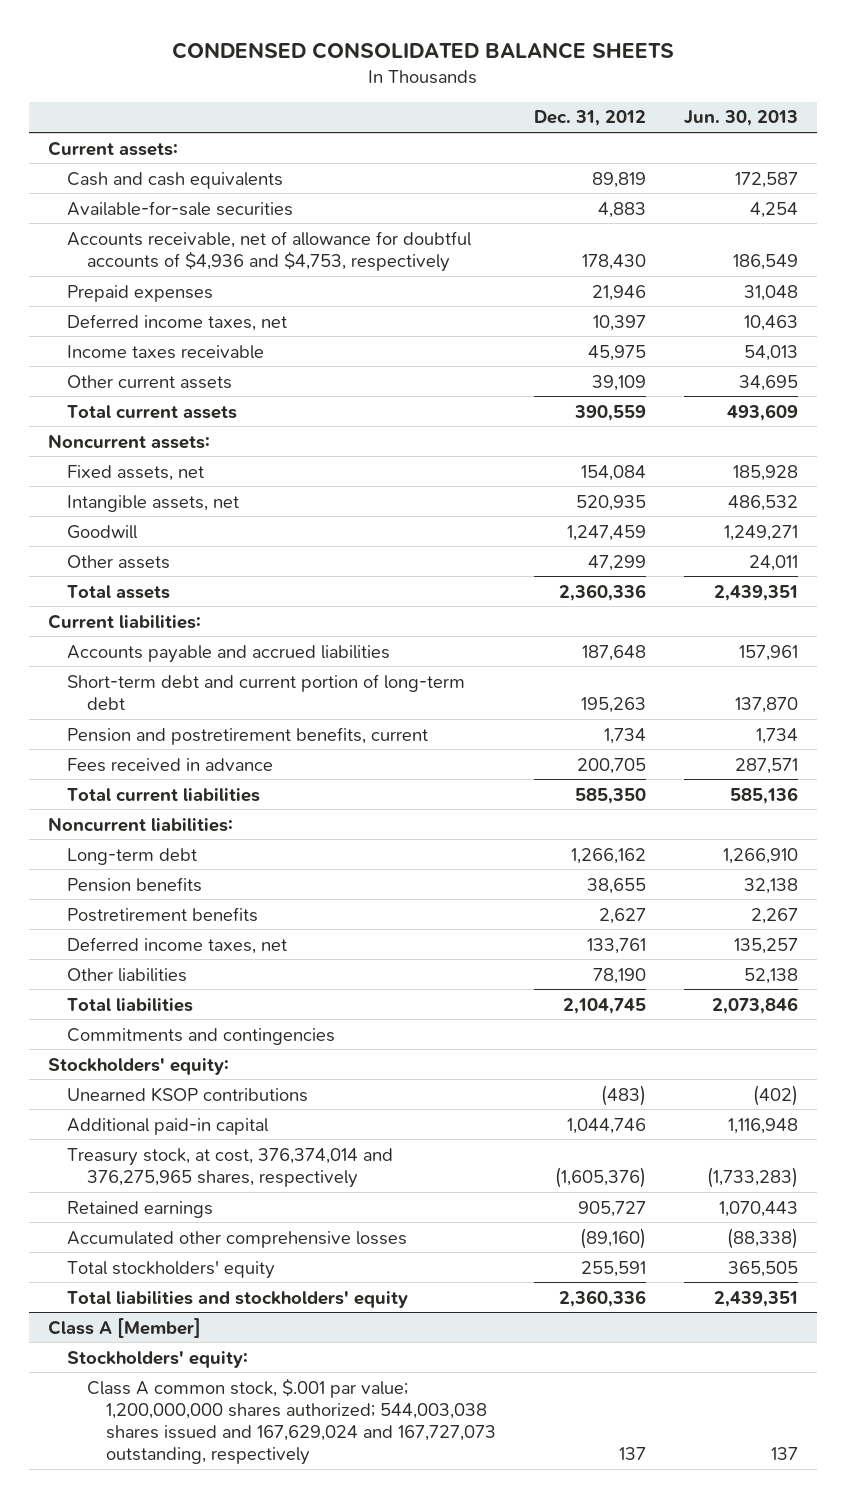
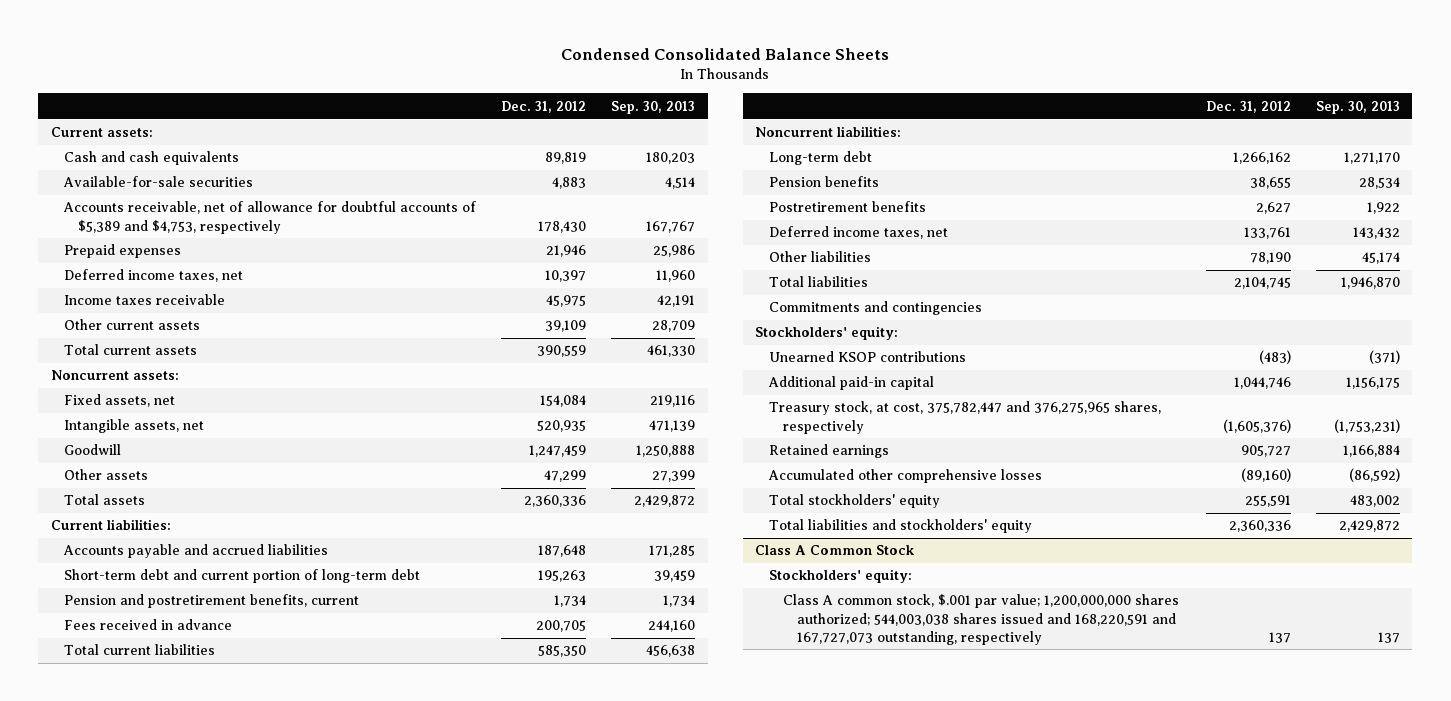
- CONDENSED CONSOLIDATED BALANCE SHEETS
+ Condensed Consolidated Balance Sheets
- | Dec. 31, 2012 | Jun. 30, 2013
+ | Dec. 31, 2012 | Sep. 30, 2013
- Accounts receivable, net of allowance for doubtful accounts of $4,936 and $4,753, respectively | 178,430 | 186,549
+ Accounts receivable, net of allowance for doubtful accounts of $5,389 and $4,753, respectively | 178,430 | 167,767
- Treasury stock, at cost, 376,374,014 and 376,275,965 shares, respectively | (1,605,376) | (1,733,283)
+ Treasury stock, at cost, 375,782,447 and 376,275,965 shares, respectively | (1,605,376) | (1,753,231)
- Class A [Member]
+ Class A Common Stock
- Class A common stock, $.001 par value; 1,200,000,000 shares authorized; 544,003,038 shares issued and 167,629,024 and 167,727,073 outstanding, respectively | 137 | 137
+ Class A common stock, $.001 par value; 1,200,000,000 shares authorized; 544,003,038 shares issued and 168,220,591 and 167,727,073 outstanding, respectively | 137 | 137

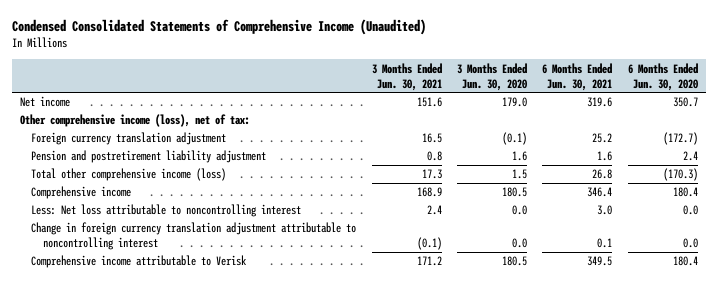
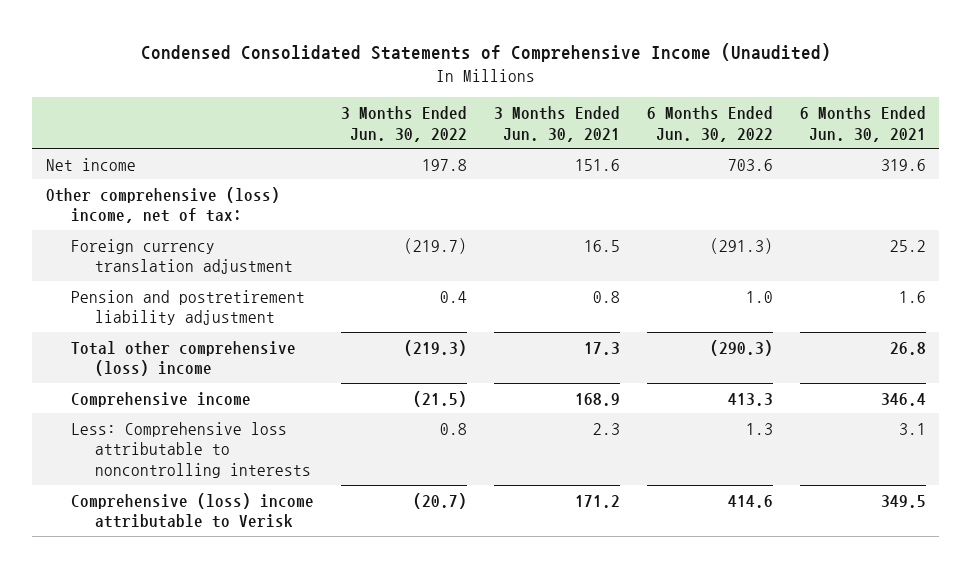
- | 3 Months Ended Jun. 30, 2021 | 3 Months Ended Jun. 30, 2020 | 6 Months Ended Jun. 30, 2021 | 6 Months Ended Jun. 30, 2020
+ | 3 Months Ended Jun. 30, 2022 | 3 Months Ended Jun. 30, 2021 | 6 Months Ended Jun. 30, 2022 | 6 Months Ended Jun. 30, 2021
- Other comprehensive income (loss), net of tax:
+ Other comprehensive (loss) income, net of tax:
- Total other comprehensive income (loss) | 17.3 | 1.5 | 26.8 | (170.3)
+ Total other comprehensive (loss) income | (219.3) | 17.3 | (290.3) | 26.8
- Less: Net loss attributable to noncontrolling interest | 2.4 | 0.0 | 3.0 | 0.0
- Change in foreign currency translation adjustment attributable to noncontrolling interest | (0.1) | 0.0 | 0.1 | 0.0
- Comprehensive income attributable to Verisk | 171.2 | 180.5 | 349.5 | 180.4
+ Less: Comprehensive loss attributable to noncontrolling interests | 0.8 | 2.3 | 1.3 | 3.1
+ Comprehensive (loss) income attributable to Verisk | (20.7) | 171.2 | 414.6 | 349.5

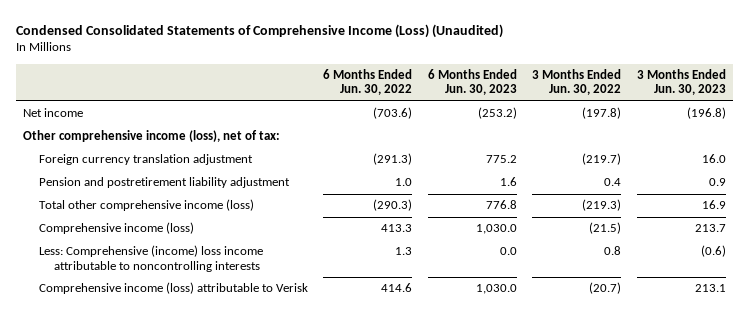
- Condensed Consolidated Statements of Comprehensive Income (Unaudited)
+ Condensed Consolidated Statements of Comprehensive Income (Loss) (Unaudited)
- | 3 Months Ended Jun. 30, 2022 | 3 Months Ended Jun. 30, 2021 | 6 Months Ended Jun. 30, 2022 | 6 Months Ended Jun. 30, 2021
+ | 6 Months Ended Jun. 30, 2022 | 6 Months Ended Jun. 30, 2023 | 3 Months Ended Jun. 30, 2022 | 3 Months Ended Jun. 30, 2023
- Net income | 197.8 | 151.6 | 703.6 | 319.6
- Other comprehensive (loss) income, net of tax:
+ Net income | (703.6) | (253.2) | (197.8) | (196.8)
+ Other comprehensive income (loss), net of tax:
- Total other comprehensive (loss) income | (219.3) | 17.3 | (290.3) | 26.8
- Comprehensive income | (21.5) | 168.9 | 413.3 | 346.4
- Less: Comprehensive loss attributable to noncontrolling interests | 0.8 | 2.3 | 1.3 | 3.1
- Comprehensive (loss) income attributable to Verisk | (20.7) | 171.2 | 414.6 | 349.5
+ Total other comprehensive income (loss) | (290.3) | 776.8 | (219.3) | 16.9
+ Comprehensive income (loss) | 413.3 | 1,030.0 | (21.5) | 213.7
+ Less: Comprehensive (income) loss income attributable to noncontrolling interests | 1.3 | 0.0 | 0.8 | (0.6)
+ Comprehensive income (loss) attributable to Verisk | 414.6 | 1,030.0 | (20.7) | 213.1

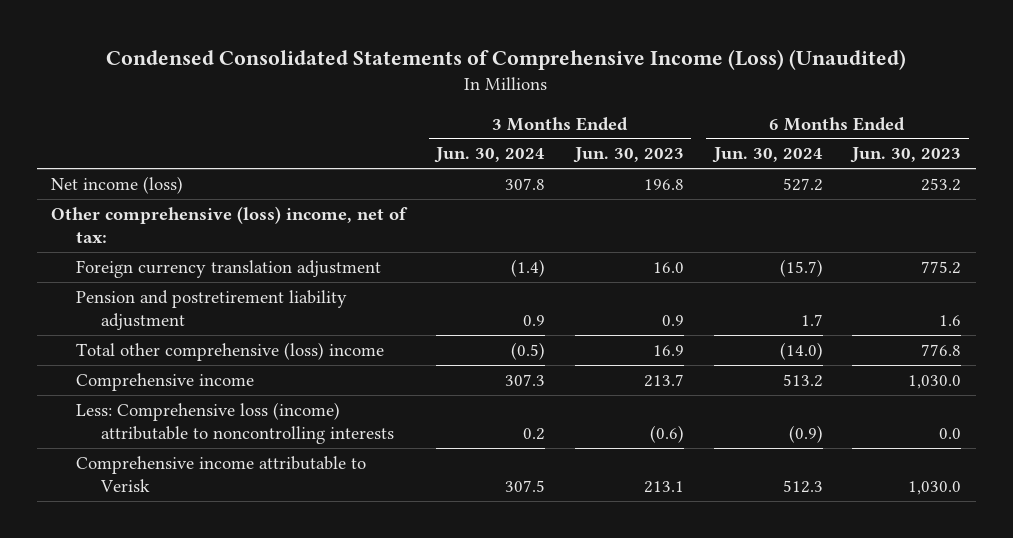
- | 6 Months Ended Jun. 30, 2022 | 6 Months Ended Jun. 30, 2023 | 3 Months Ended Jun. 30, 2022 | 3 Months Ended Jun. 30, 2023
+ | 3 Months Ended Jun. 30, 2024 | 3 Months Ended Jun. 30, 2023 | 6 Months Ended Jun. 30, 2024 | 6 Months Ended Jun. 30, 2023
- Net income | (703.6) | (253.2) | (197.8) | (196.8)
- Other comprehensive income (loss), net of tax:
+ Net income (loss) | 307.8 | 196.8 | 527.2 | 253.2
+ Other comprehensive (loss) income, net of tax:
- Total other comprehensive income (loss) | (290.3) | 776.8 | (219.3) | 16.9
- Comprehensive income (loss) | 413.3 | 1,030.0 | (21.5) | 213.7
- Less: Comprehensive (income) loss income attributable to noncontrolling interests | 1.3 | 0.0 | 0.8 | (0.6)
- Comprehensive income (loss) attributable to Verisk | 414.6 | 1,030.0 | (20.7) | 213.1
+ Total other comprehensive (loss) income | (0.5) | 16.9 | (14.0) | 776.8
+ Comprehensive income | 307.3 | 213.7 | 513.2 | 1,030.0
+ Less: Comprehensive loss (income) attributable to noncontrolling interests | 0.2 | (0.6) | (0.9) | 0.0
+ Comprehensive income attributable to Verisk | 307.5 | 213.1 | 512.3 | 1,030.0

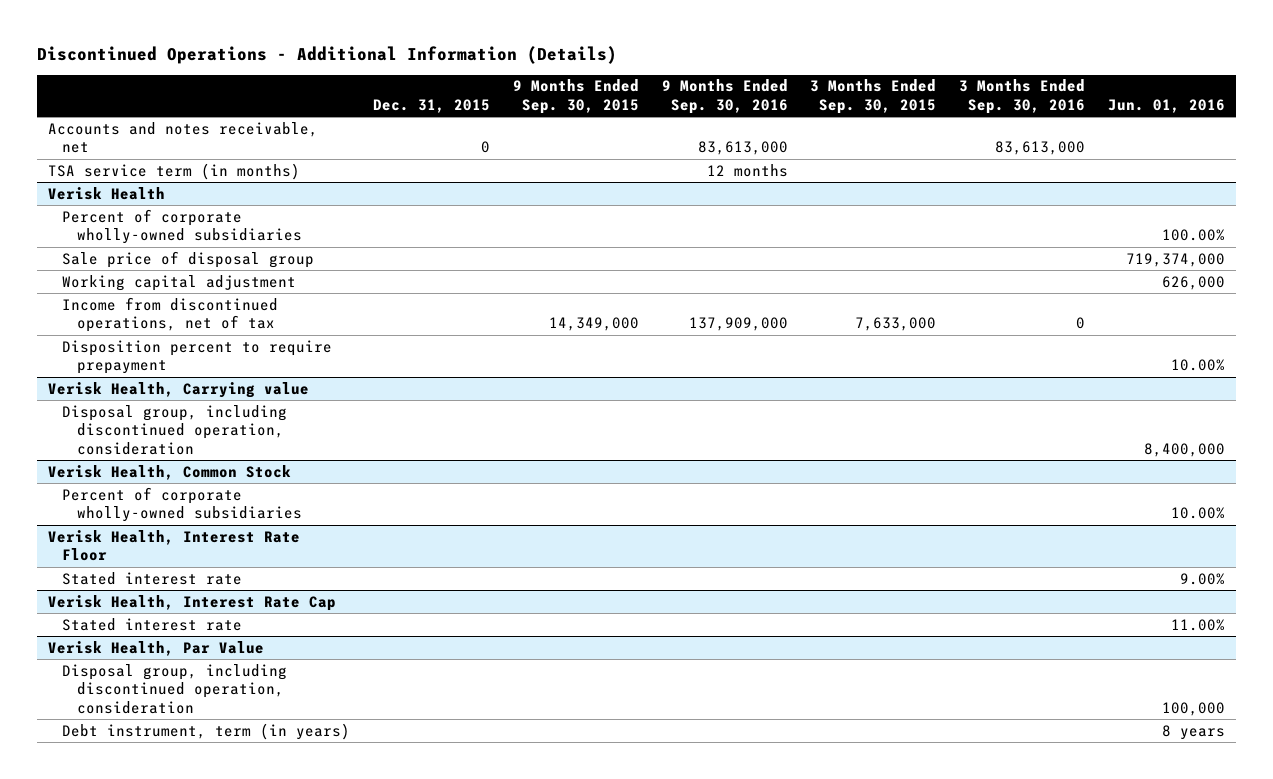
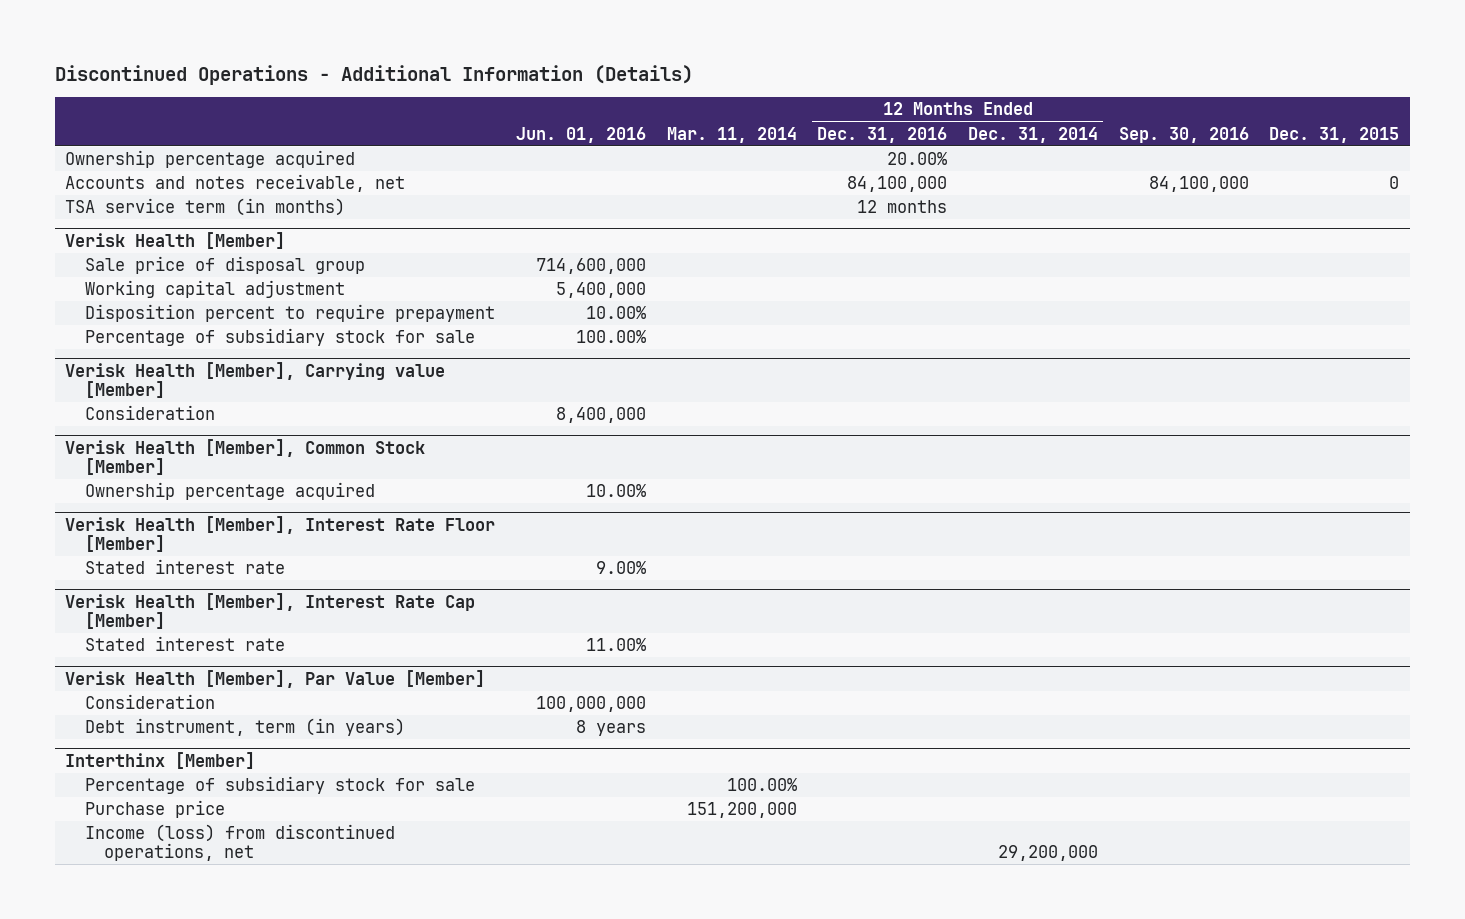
- | Dec. 31, 2015 | 9 Months Ended Sep. 30, 2015 | 9 Months Ended Sep. 30, 2016 | 3 Months Ended Sep. 30, 2015 | 3 Months Ended Sep. 30, 2016 | Jun. 01, 2016
+ | Jun. 01, 2016 | Mar. 11, 2014 | 12 Months Ended Dec. 31, 2016 | 12 Months Ended Dec. 31, 2014 | Sep. 30, 2016 | Dec. 31, 2015
+ Ownership percentage acquired | | | 20.00% | | |
- Verisk Health
- Percent of corporate wholly-owned subsidiaries | | | | | | 100.00%
- Sale price of disposal group | | | | | | 719,374,000
- Working capital adjustment | | | | | | 626,000
- Income from discontinued operations, net of tax | | 14,349,000 | 137,909,000 | 7,633,000 | 0 |
+ Verisk Health [Member]
+ Sale price of disposal group | 714,600,000 | | | | |
+ Working capital adjustment | 5,400,000 | | | | |
- Verisk Health, Carrying value
- Disposal group, including discontinued operation, consideration | | | | | | 8,400,000
- Verisk Health, Common Stock
- Percent of corporate wholly-owned subsidiaries | | | | | | 10.00%
- Verisk Health, Interest Rate Floor
+ Percentage of subsidiary stock for sale | 100.00% | | | | |
+ Verisk Health [Member], Carrying value [Member]
+ Consideration | 8,400,000 | | | | |
+ Verisk Health [Member], Common Stock [Member]
+ Ownership percentage acquired | 10.00% | | | | |
+ Verisk Health [Member], Interest Rate Floor [Member]
- Verisk Health, Interest Rate Cap
+ Verisk Health [Member], Interest Rate Cap [Member]
- Verisk Health, Par Value
- Disposal group, including discontinued operation, consideration | | | | | | 100,000
+ Verisk Health [Member], Par Value [Member]
+ Consideration | 100,000,000 | | | | |
+ Interthinx [Member]
+ Percentage of subsidiary stock for sale | | 100.00% | | | |
+ Purchase price | | 151,200,000 | | | |
+ Income (loss) from discontinued operations, net | | | | 29,200,000 | |

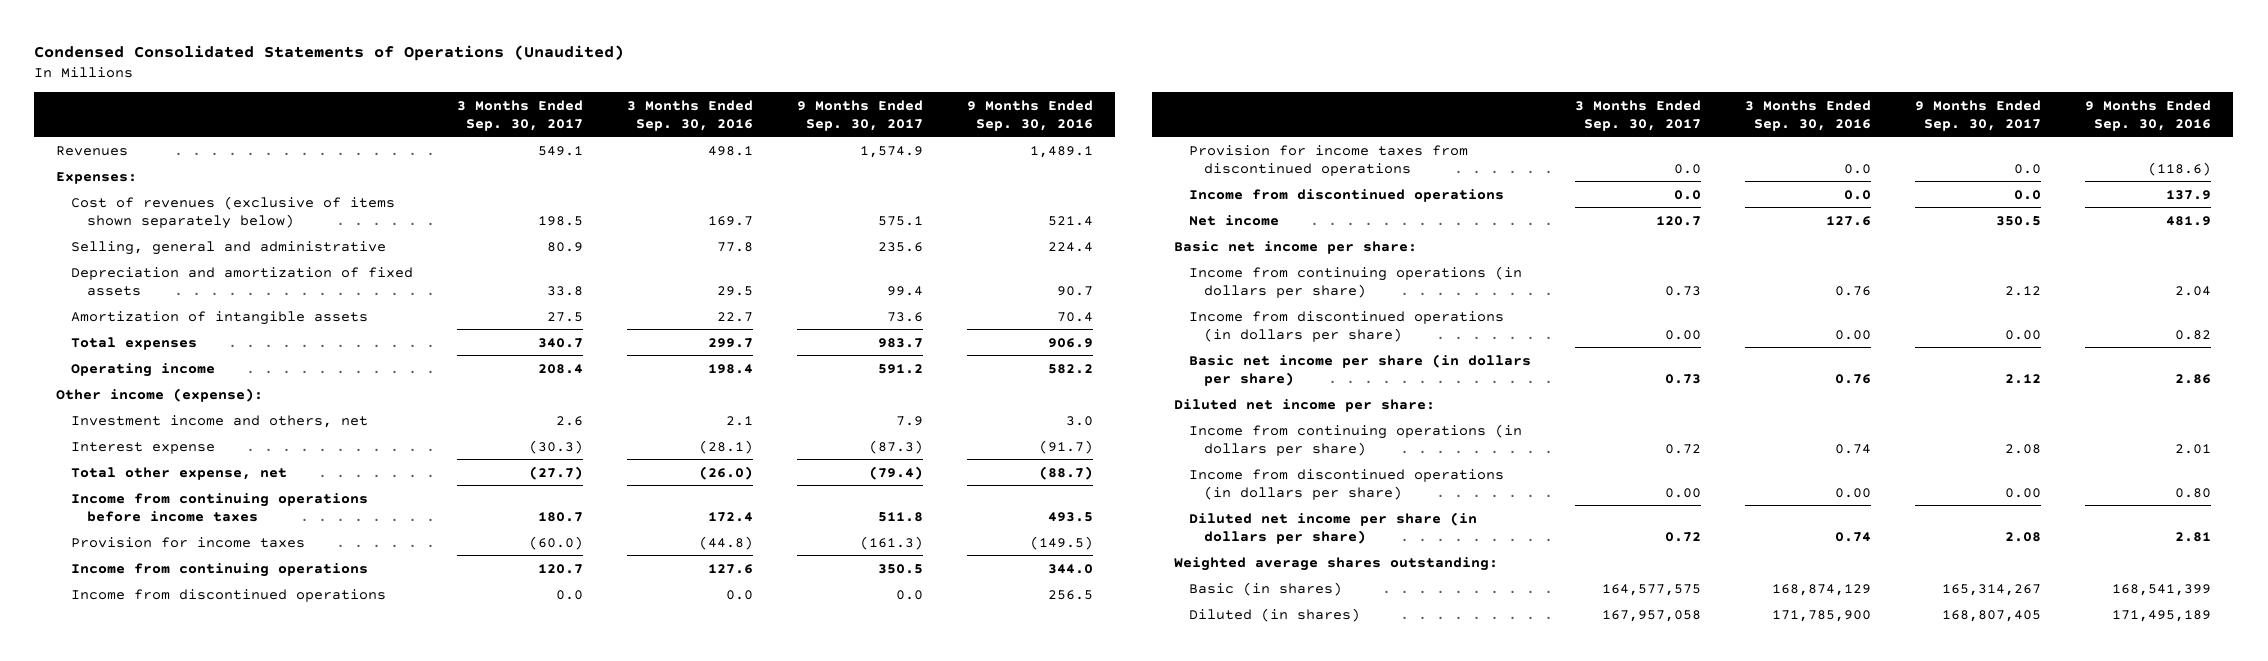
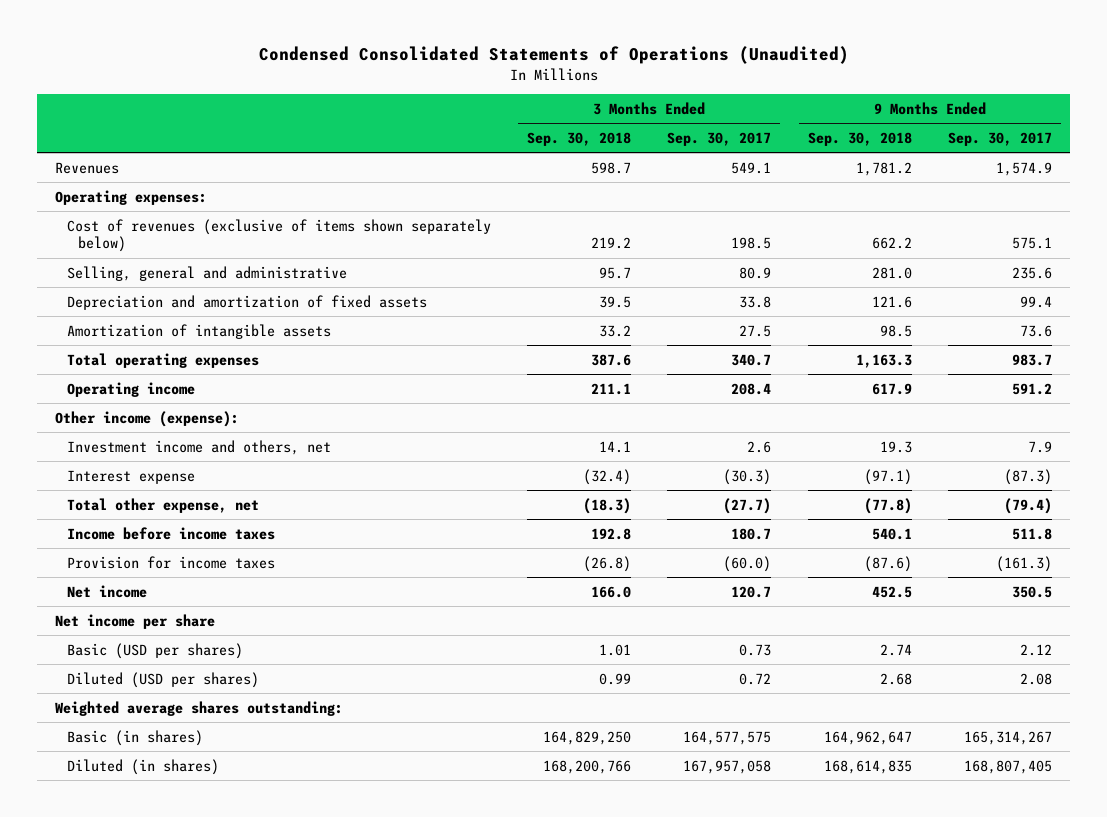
- | 3 Months Ended Sep. 30, 2017 | 3 Months Ended Sep. 30, 2016 | 9 Months Ended Sep. 30, 2017 | 9 Months Ended Sep. 30, 2016
+ | 3 Months Ended Sep. 30, 2018 | 3 Months Ended Sep. 30, 2017 | 9 Months Ended Sep. 30, 2018 | 9 Months Ended Sep. 30, 2017
- Expenses:
+ Operating expenses:
- Total expenses | 340.7 | 299.7 | 983.7 | 906.9
+ Total operating expenses | 387.6 | 340.7 | 1,163.3 | 983.7
- Income from continuing operations before income taxes | 180.7 | 172.4 | 511.8 | 493.5
+ Income before income taxes | 192.8 | 180.7 | 540.1 | 511.8
- Income from continuing operations | 120.7 | 127.6 | 350.5 | 344.0
- Income from discontinued operations | 0.0 | 0.0 | 0.0 | 256.5
- Provision for income taxes from discontinued operations | 0.0 | 0.0 | 0.0 | (118.6)
- Income from discontinued operations | 0.0 | 0.0 | 0.0 | 137.9
- Basic net income per share:
- Income from continuing operations (in dollars per share) | 0.73 | 0.76 | 2.12 | 2.04
- Income from discontinued operations (in dollars per share) | 0.00 | 0.00 | 0.00 | 0.82
- Basic net income per share (in dollars per share) | 0.73 | 0.76 | 2.12 | 2.86
- Diluted net income per share:
- Income from continuing operations (in dollars per share) | 0.72 | 0.74 | 2.08 | 2.01
- Income from discontinued operations (in dollars per share) | 0.00 | 0.00 | 0.00 | 0.80
- Diluted net income per share (in dollars per share) | 0.72 | 0.74 | 2.08 | 2.81
+ Net income per share
+ Basic (USD per shares) | 1.01 | 0.73 | 2.74 | 2.12
+ Diluted (USD per shares) | 0.99 | 0.72 | 2.68 | 2.08

